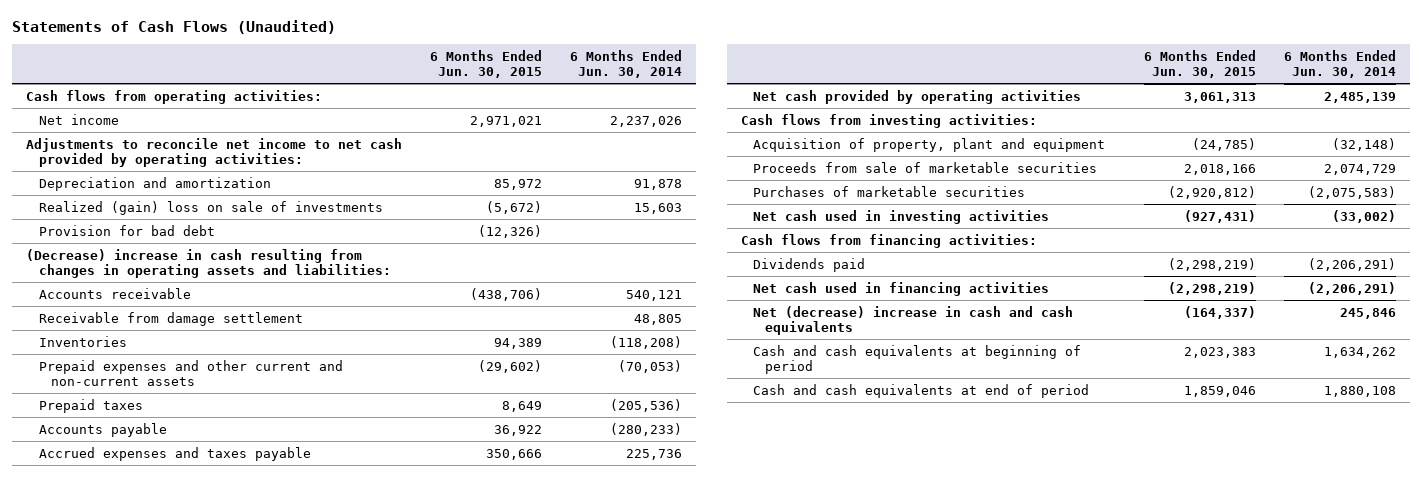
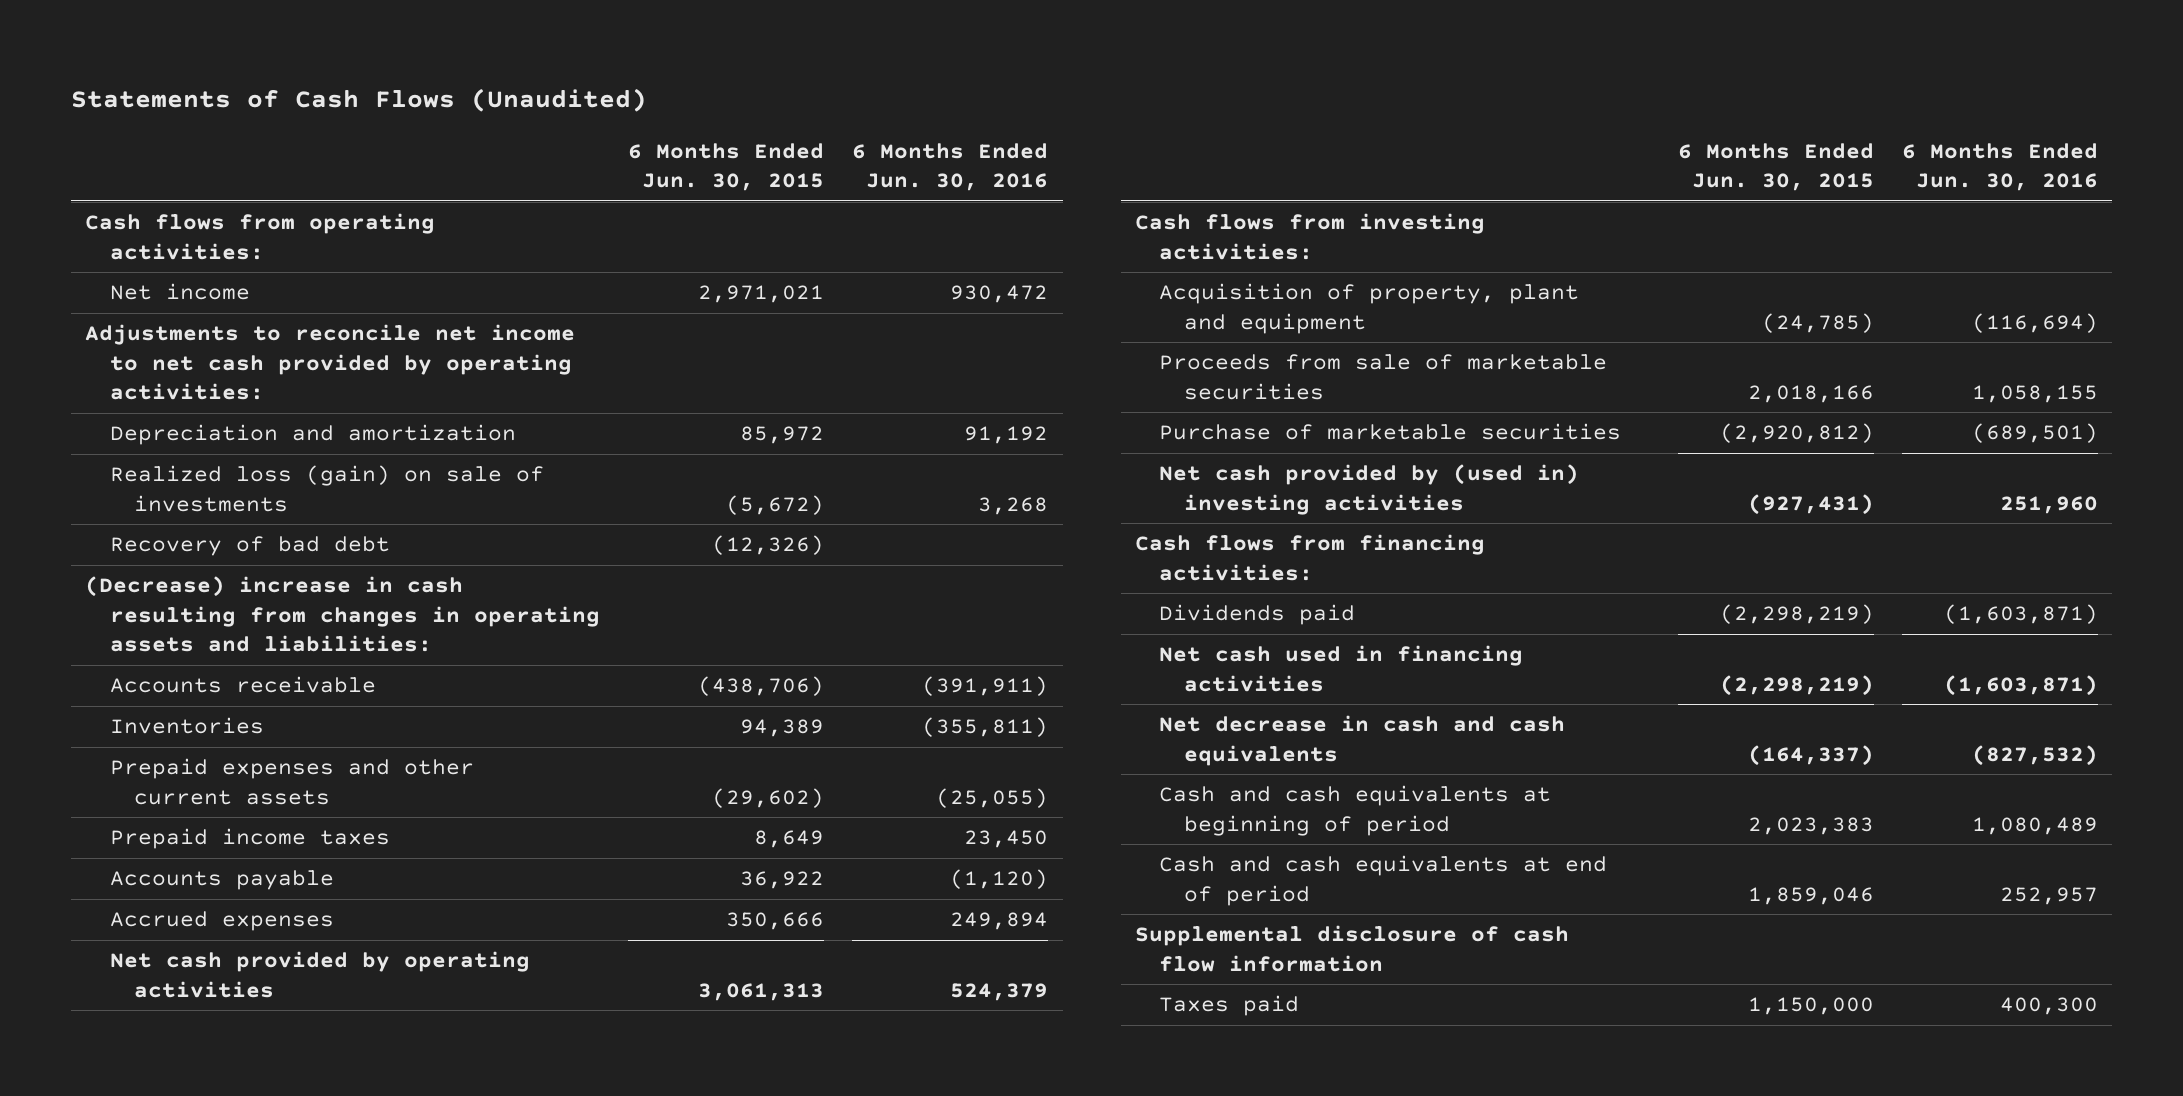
- | 6 Months Ended Jun. 30, 2015 | 6 Months Ended Jun. 30, 2014
+ | 6 Months Ended Jun. 30, 2015 | 6 Months Ended Jun. 30, 2016
- Realized (gain) loss on sale of investments | (5,672) | 15,603
- Provision for bad debt | (12,326) |
+ Realized loss (gain) on sale of investments | (5,672) | 3,268
+ Recovery of bad debt | (12,326) |
- Receivable from damage settlement | | 48,805
- Prepaid expenses and other current and non-current assets | (29,602) | (70,053)
- Prepaid taxes | 8,649 | (205,536)
+ Prepaid expenses and other current assets | (29,602) | (25,055)
+ Prepaid income taxes | 8,649 | 23,450
- Accrued expenses and taxes payable | 350,666 | 225,736
+ Accrued expenses | 350,666 | 249,894
- Purchases of marketable securities | (2,920,812) | (2,075,583)
- Net cash used in investing activities | (927,431) | (33,002)
+ Purchase of marketable securities | (2,920,812) | (689,501)
+ Net cash provided by (used in) investing activities | (927,431) | 251,960
- Net (decrease) increase in cash and cash equivalents | (164,337) | 245,846
+ Net decrease in cash and cash equivalents | (164,337) | (827,532)
+ Supplemental disclosure of cash flow information
+ Taxes paid | 1,150,000 | 400,300

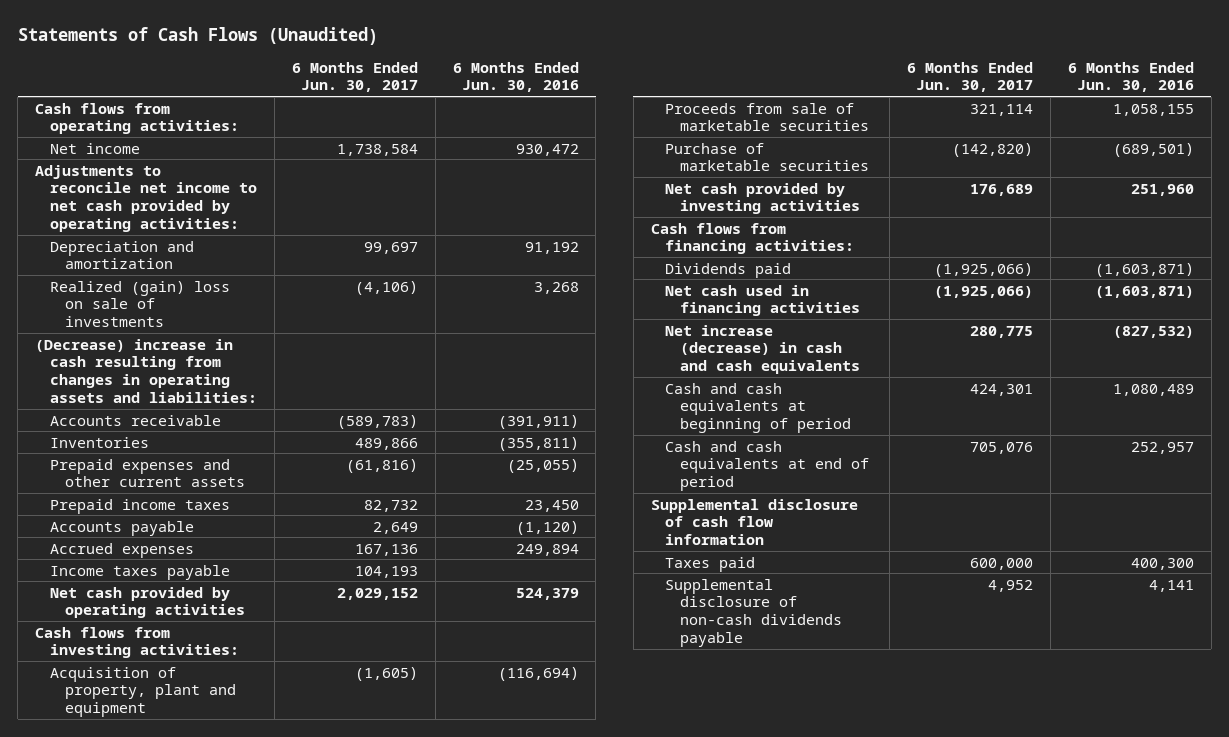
- | 6 Months Ended Jun. 30, 2015 | 6 Months Ended Jun. 30, 2016
+ | 6 Months Ended Jun. 30, 2017 | 6 Months Ended Jun. 30, 2016
- Realized loss (gain) on sale of investments | (5,672) | 3,268
- Recovery of bad debt | (12,326) |
+ Realized (gain) loss on sale of investments | (4,106) | 3,268
+ Income taxes payable | 104,193 |
- Net cash provided by (used in) investing activities | (927,431) | 251,960
+ Net cash provided by investing activities | 176,689 | 251,960
- Net decrease in cash and cash equivalents | (164,337) | (827,532)
+ Net increase (decrease) in cash and cash equivalents | 280,775 | (827,532)
+ Supplemental disclosure of non-cash dividends payable | 4,952 | 4,141

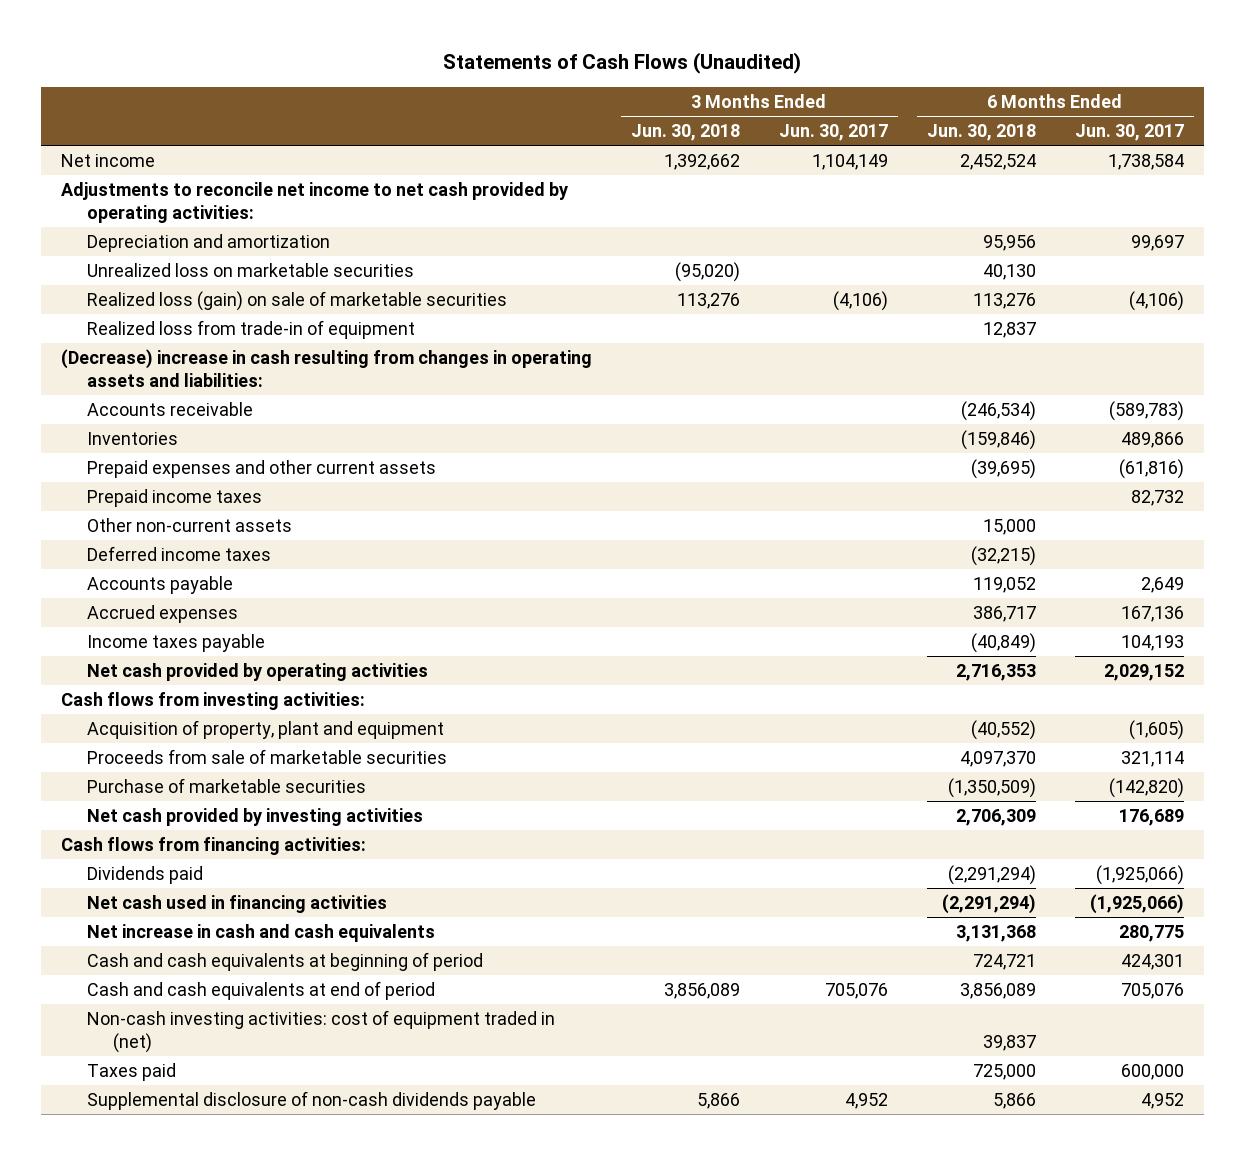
- | 6 Months Ended Jun. 30, 2017 | 6 Months Ended Jun. 30, 2016
+ | 3 Months Ended Jun. 30, 2018 | 3 Months Ended Jun. 30, 2017 | 6 Months Ended Jun. 30, 2018 | 6 Months Ended Jun. 30, 2017
- Cash flows from operating activities:
- Realized (gain) loss on sale of investments | (4,106) | 3,268
+ Unrealized loss on marketable securities | (95,020) | | 40,130 |
+ Realized loss (gain) on sale of marketable securities | 113,276 | (4,106) | 113,276 | (4,106)
+ Realized loss from trade-in of equipment | | | 12,837 |
+ Other non-current assets | | | 15,000 |
+ Deferred income taxes | | | (32,215) |
- Net increase (decrease) in cash and cash equivalents | 280,775 | (827,532)
+ Net increase in cash and cash equivalents | | | 3,131,368 | 280,775
- Supplemental disclosure of cash flow information
+ Non-cash investing activities: cost of equipment traded in (net) | | | 39,837 |

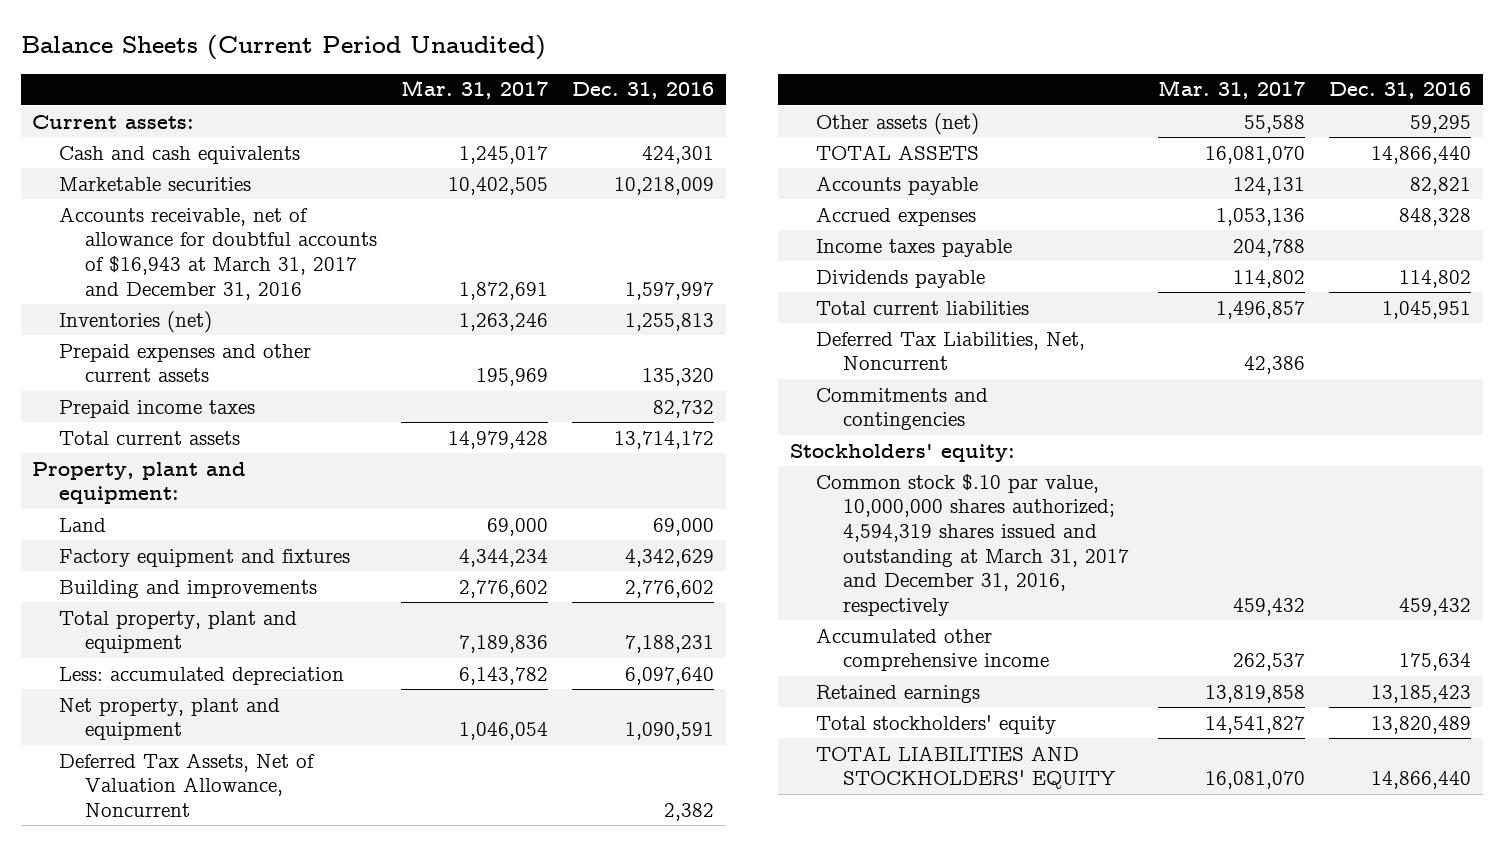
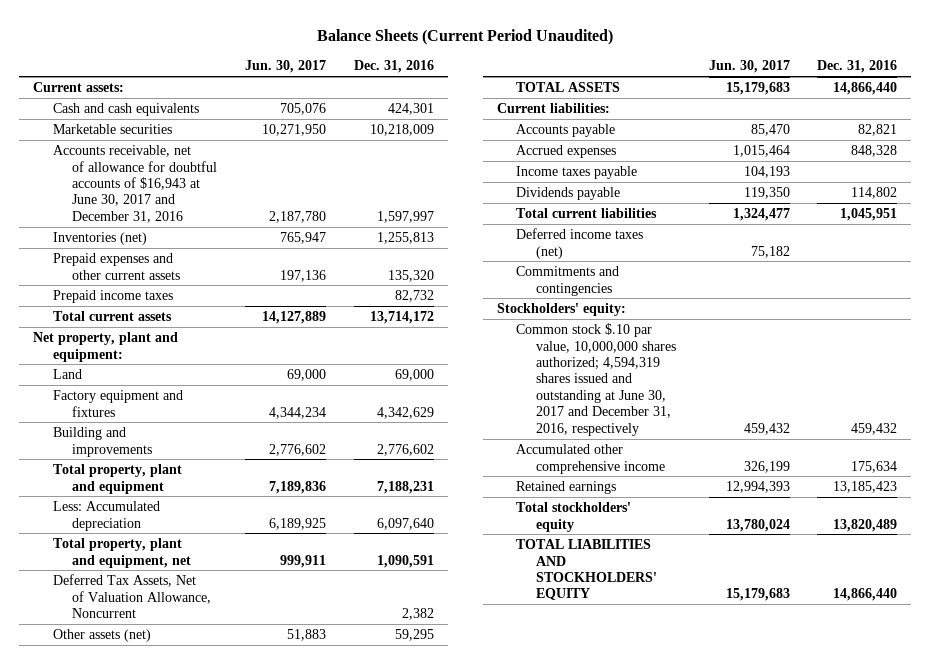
- | Mar. 31, 2017 | Dec. 31, 2016
+ | Jun. 30, 2017 | Dec. 31, 2016
- Accounts receivable, net of allowance for doubtful accounts of $16,943 at March 31, 2017 and December 31, 2016 | 1,872,691 | 1,597,997
+ Accounts receivable, net of allowance for doubtful accounts of $16,943 at June 30, 2017 and December 31, 2016 | 2,187,780 | 1,597,997
- Property, plant and equipment:
+ Net property, plant and equipment:
- Less: accumulated depreciation | 6,143,782 | 6,097,640
- Net property, plant and equipment | 1,046,054 | 1,090,591
+ Less: Accumulated depreciation | 6,189,925 | 6,097,640
+ Total property, plant and equipment, net | 999,911 | 1,090,591
+ Current liabilities:
- Deferred Tax Liabilities, Net, Noncurrent | 42,386 |
+ Deferred income taxes (net) | 75,182 |
- Common stock $.10 par value, 10,000,000 shares authorized; 4,594,319 shares issued and outstanding at March 31, 2017 and December 31, 2016, respectively | 459,432 | 459,432
+ Common stock $.10 par value, 10,000,000 shares authorized; 4,594,319 shares issued and outstanding at June 30, 2017 and December 31, 2016, respectively | 459,432 | 459,432

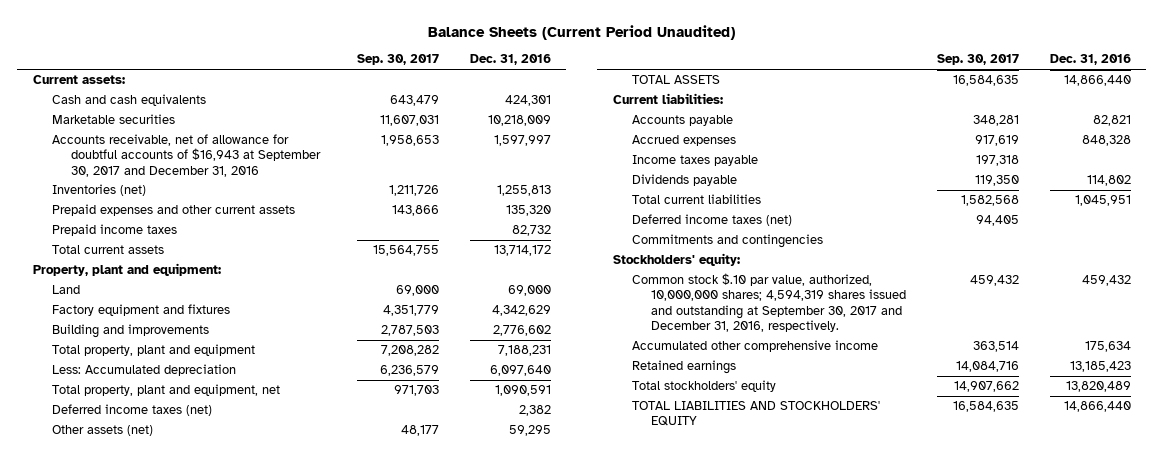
- | Jun. 30, 2017 | Dec. 31, 2016
+ | Sep. 30, 2017 | Dec. 31, 2016
- Accounts receivable, net of allowance for doubtful accounts of $16,943 at June 30, 2017 and December 31, 2016 | 2,187,780 | 1,597,997
+ Accounts receivable, net of allowance for doubtful accounts of $16,943 at September 30, 2017 and December 31, 2016 | 1,958,653 | 1,597,997
- Net property, plant and equipment:
+ Property, plant and equipment:
- Deferred Tax Assets, Net of Valuation Allowance, Noncurrent | | 2,382
+ Deferred income taxes (net) | | 2,382
- Common stock $.10 par value, 10,000,000 shares authorized; 4,594,319 shares issued and outstanding at June 30, 2017 and December 31, 2016, respectively | 459,432 | 459,432
+ Common stock $.10 par value, authorized, 10,000,000 shares; 4,594,319 shares issued and outstanding at September 30, 2017 and December 31, 2016, respectively. | 459,432 | 459,432

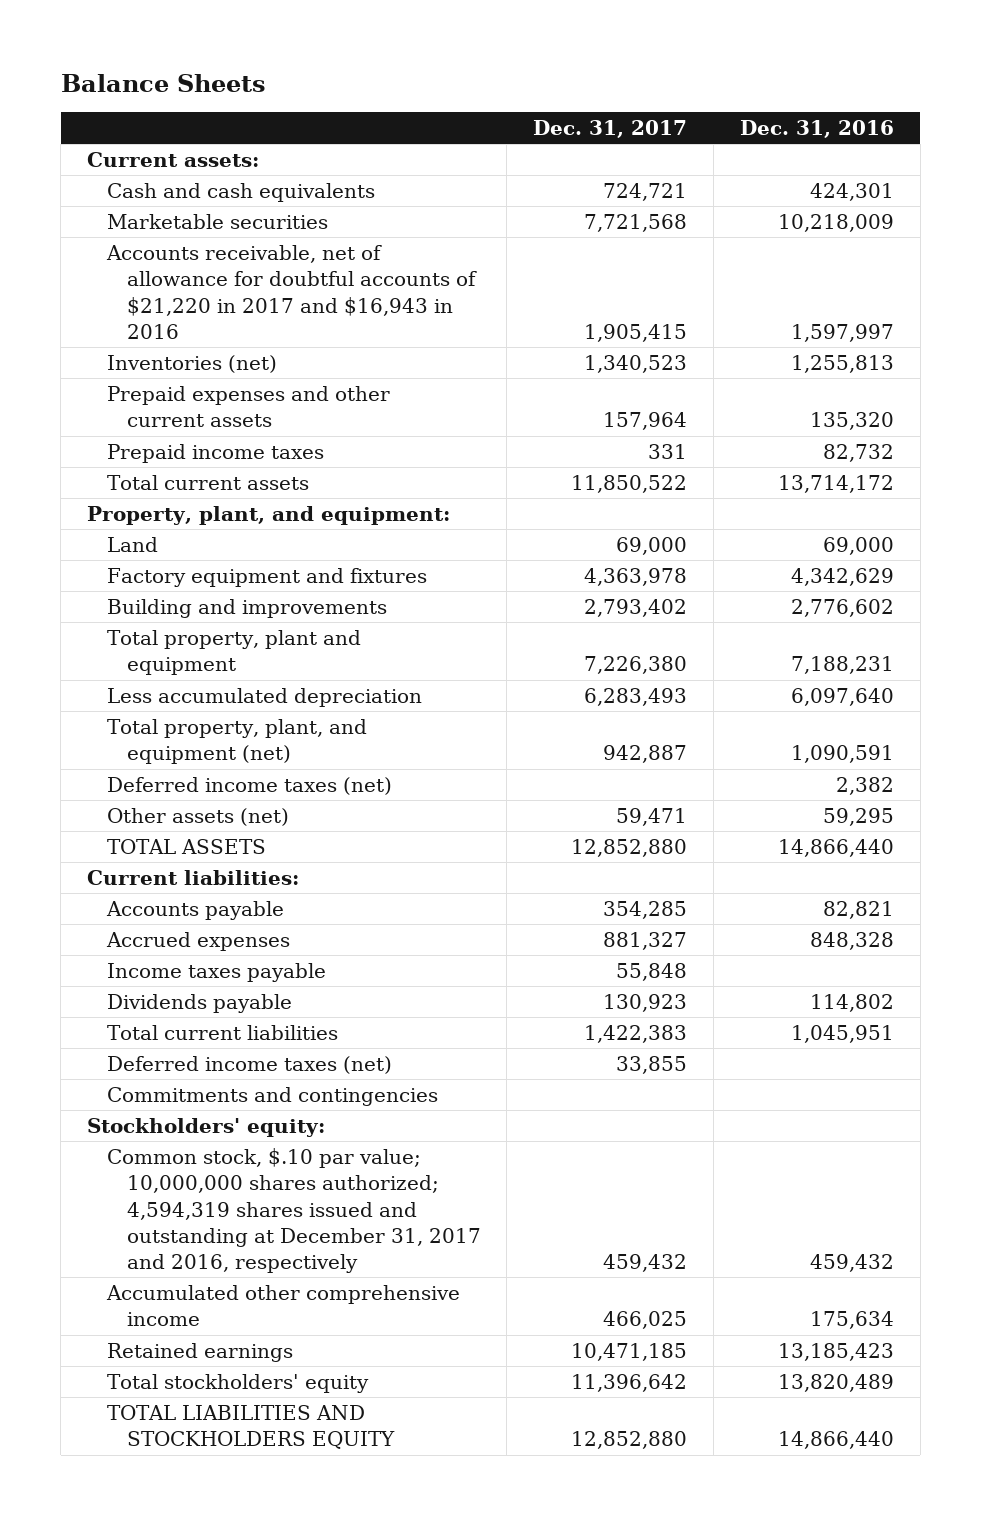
- Balance Sheets (Current Period Unaudited)
+ Balance Sheets
- | Sep. 30, 2017 | Dec. 31, 2016
+ | Dec. 31, 2017 | Dec. 31, 2016
- Accounts receivable, net of allowance for doubtful accounts of $16,943 at September 30, 2017 and December 31, 2016 | 1,958,653 | 1,597,997
+ Accounts receivable, net of allowance for doubtful accounts of $21,220 in 2017 and $16,943 in 2016 | 1,905,415 | 1,597,997
- Property, plant and equipment:
+ Property, plant, and equipment:
- Less: Accumulated depreciation | 6,236,579 | 6,097,640
- Total property, plant and equipment, net | 971,703 | 1,090,591
+ Less accumulated depreciation | 6,283,493 | 6,097,640
+ Total property, plant, and equipment (net) | 942,887 | 1,090,591
- Common stock $.10 par value, authorized, 10,000,000 shares; 4,594,319 shares issued and outstanding at September 30, 2017 and December 31, 2016, respectively. | 459,432 | 459,432
+ Common stock, $.10 par value; 10,000,000 shares authorized; 4,594,319 shares issued and outstanding at December 31, 2017 and 2016, respectively | 459,432 | 459,432
- TOTAL LIABILITIES AND STOCKHOLDERS' EQUITY | 16,584,635 | 14,866,440
+ TOTAL LIABILITIES AND STOCKHOLDERS EQUITY | 12,852,880 | 14,866,440

